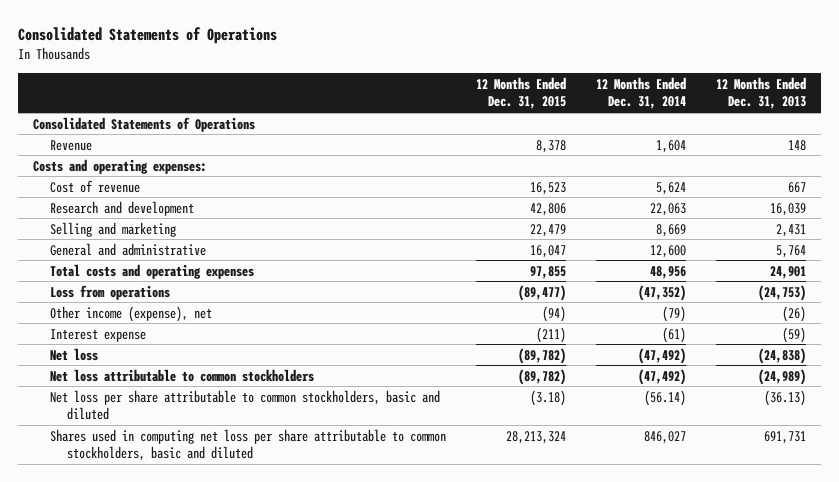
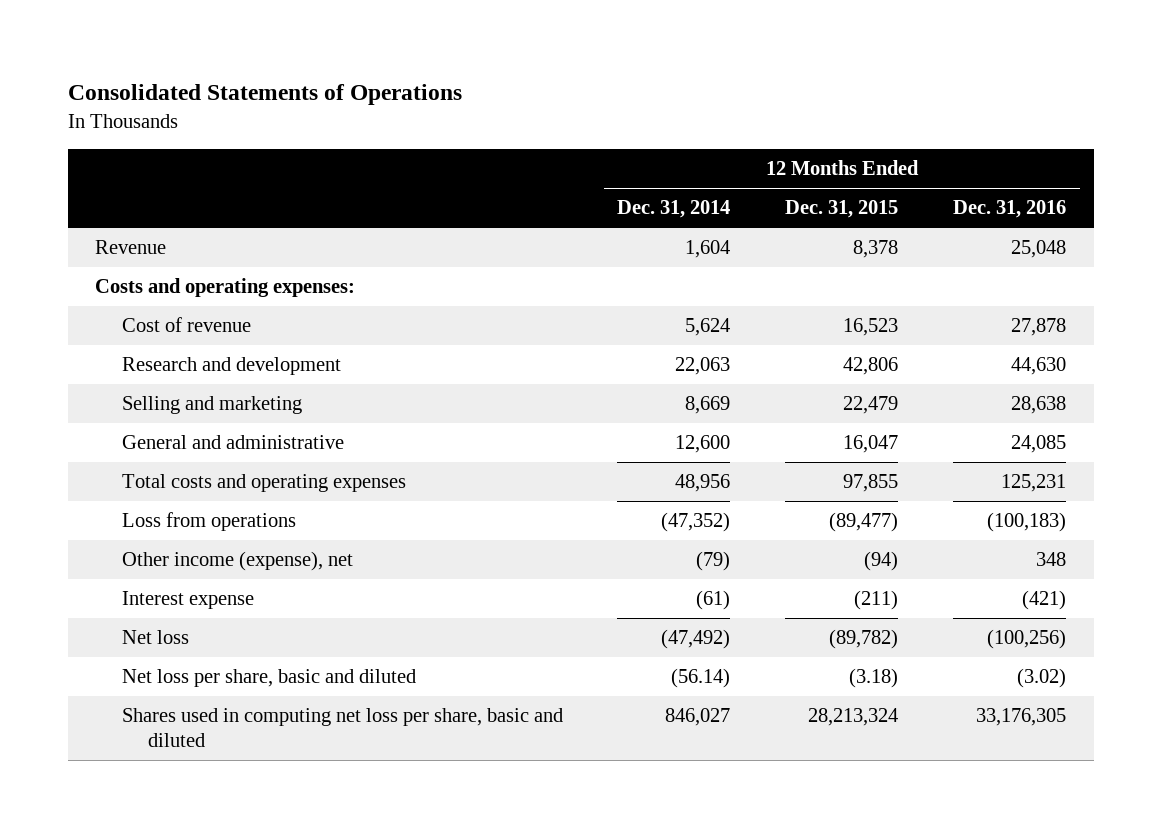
- | 12 Months Ended Dec. 31, 2015 | 12 Months Ended Dec. 31, 2014 | 12 Months Ended Dec. 31, 2013
+ | 12 Months Ended Dec. 31, 2014 | 12 Months Ended Dec. 31, 2015 | 12 Months Ended Dec. 31, 2016
- Consolidated Statements of Operations
- Net loss attributable to common stockholders | (89,782) | (47,492) | (24,989)
- Net loss per share attributable to common stockholders, basic and diluted | (3.18) | (56.14) | (36.13)
- Shares used in computing net loss per share attributable to common stockholders, basic and diluted | 28,213,324 | 846,027 | 691,731
+ Net loss per share, basic and diluted | (56.14) | (3.18) | (3.02)
+ Shares used in computing net loss per share, basic and diluted | 846,027 | 28,213,324 | 33,176,305

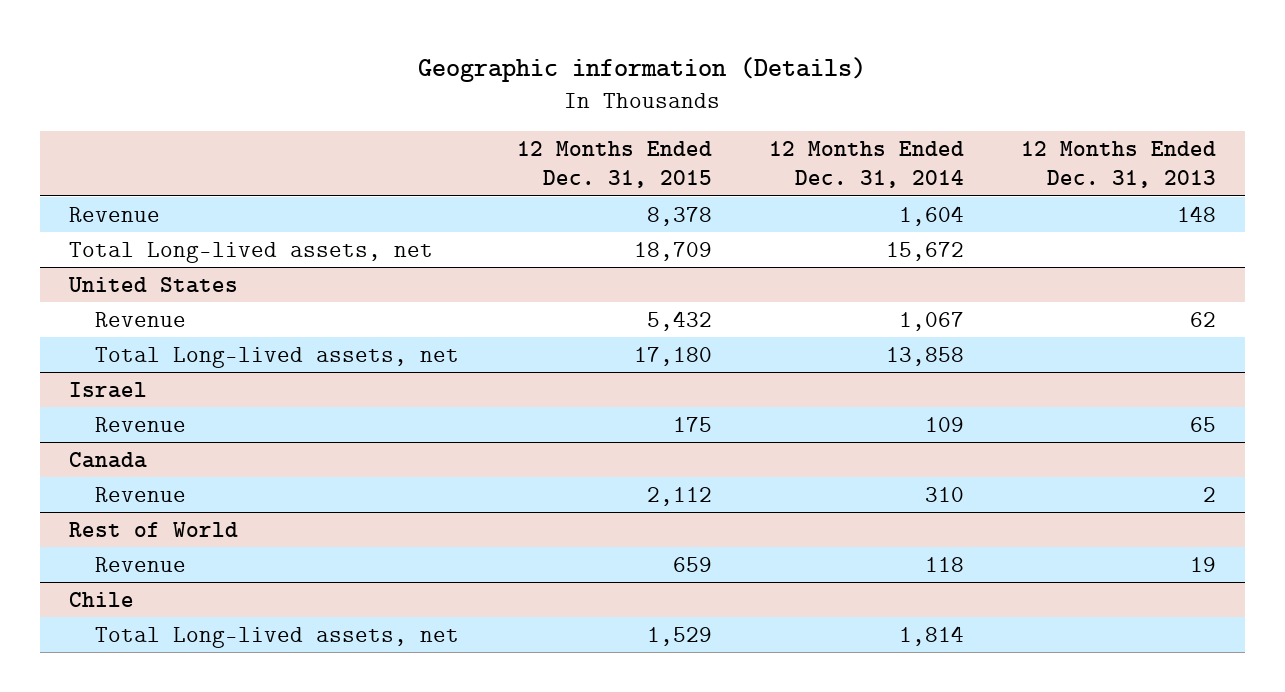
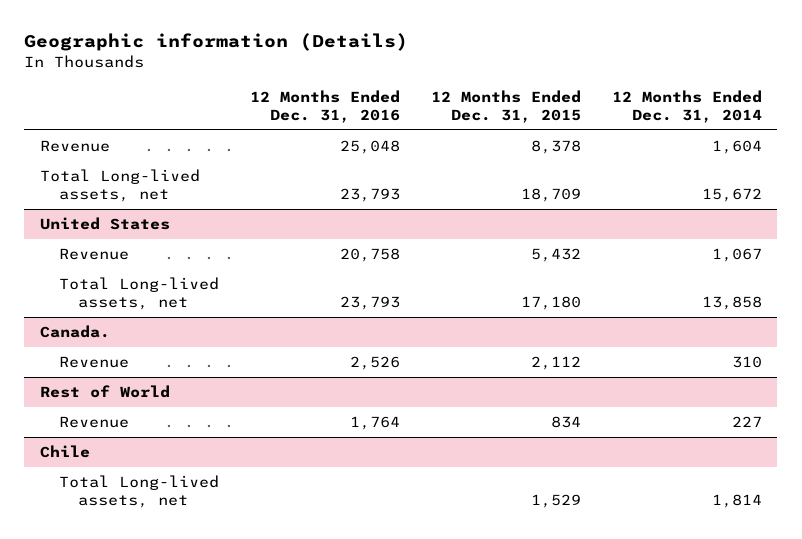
- | 12 Months Ended Dec. 31, 2015 | 12 Months Ended Dec. 31, 2014 | 12 Months Ended Dec. 31, 2013
+ | 12 Months Ended Dec. 31, 2016 | 12 Months Ended Dec. 31, 2015 | 12 Months Ended Dec. 31, 2014
- Israel
- Revenue | 175 | 109 | 65
- Canada
+ Canada.
@ Rest of World
- Revenue | 659 | 118 | 19
+ Revenue | 1,764 | 834 | 227

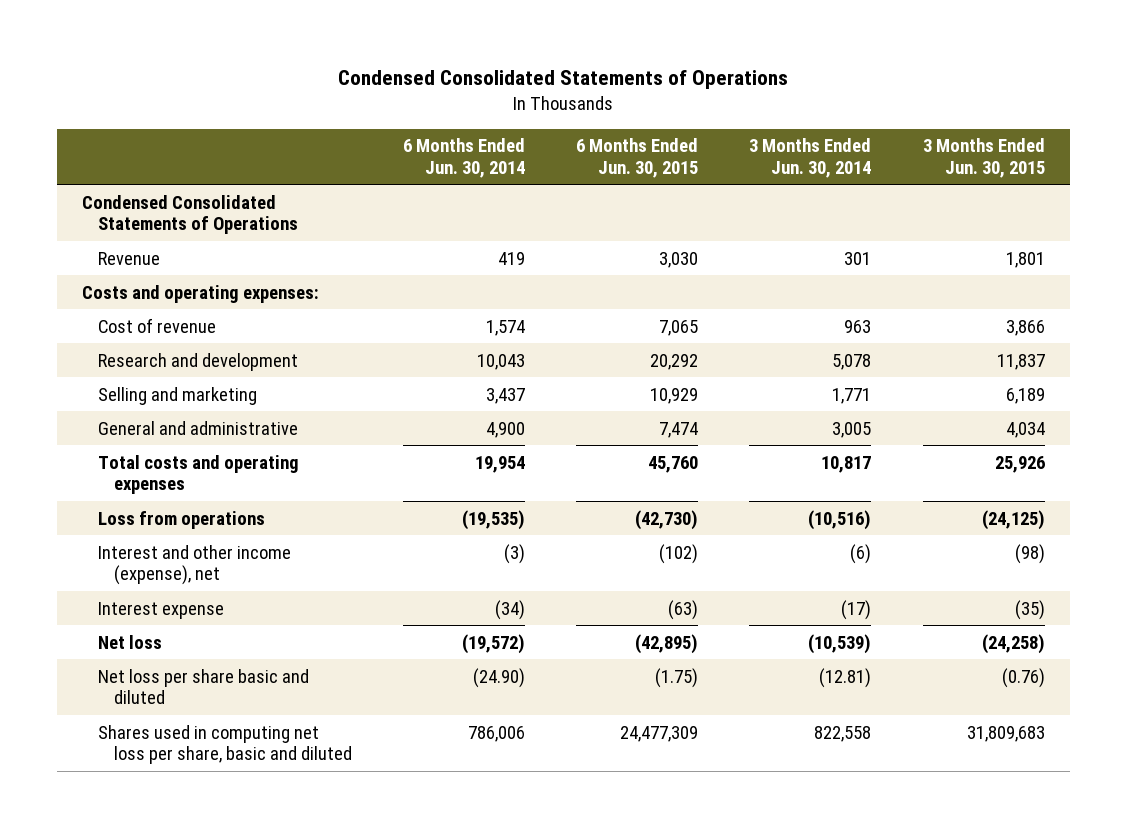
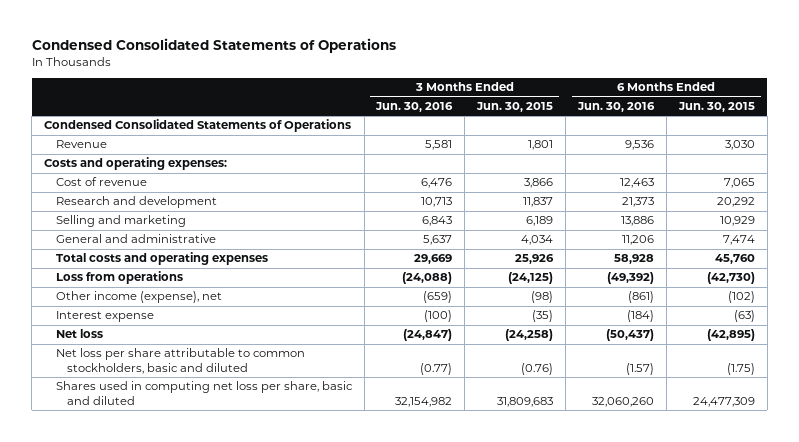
- | 6 Months Ended Jun. 30, 2014 | 6 Months Ended Jun. 30, 2015 | 3 Months Ended Jun. 30, 2014 | 3 Months Ended Jun. 30, 2015
+ | 3 Months Ended Jun. 30, 2016 | 3 Months Ended Jun. 30, 2015 | 6 Months Ended Jun. 30, 2016 | 6 Months Ended Jun. 30, 2015
- Interest and other income (expense), net | (3) | (102) | (6) | (98)
+ Other income (expense), net | (659) | (98) | (861) | (102)
- Net loss per share basic and diluted | (24.90) | (1.75) | (12.81) | (0.76)
+ Net loss per share attributable to common stockholders, basic and diluted | (0.77) | (0.76) | (1.57) | (1.75)

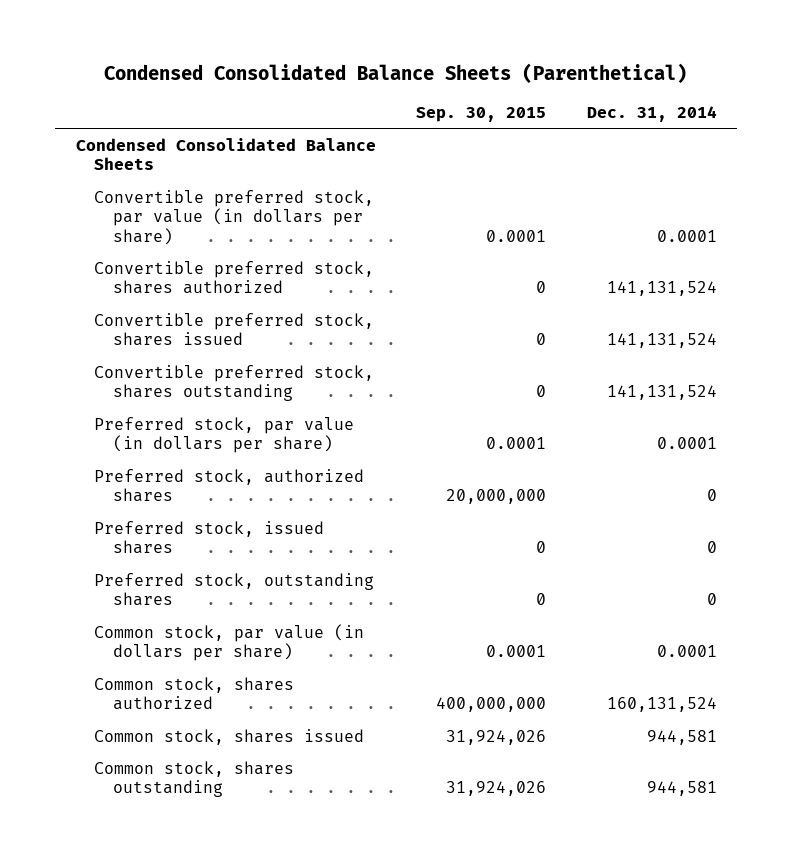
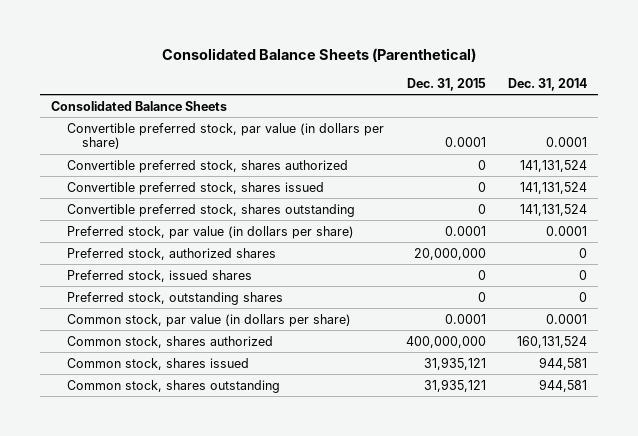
- Condensed Consolidated Balance Sheets (Parenthetical)
+ Consolidated Balance Sheets (Parenthetical)
- | Sep. 30, 2015 | Dec. 31, 2014
+ | Dec. 31, 2015 | Dec. 31, 2014
- Condensed Consolidated Balance Sheets
+ Consolidated Balance Sheets

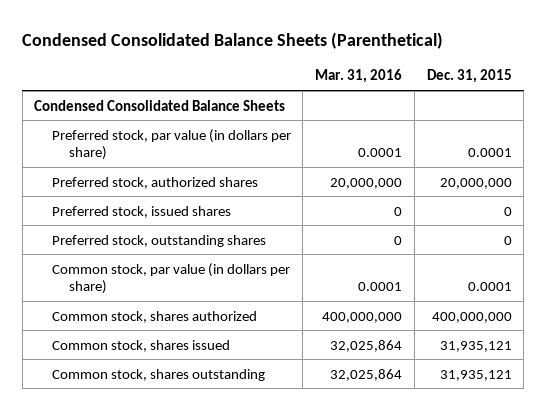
- Consolidated Balance Sheets (Parenthetical)
+ Condensed Consolidated Balance Sheets (Parenthetical)
- | Dec. 31, 2015 | Dec. 31, 2014
+ | Mar. 31, 2016 | Dec. 31, 2015
- Consolidated Balance Sheets
- Convertible preferred stock, par value (in dollars per share) | 0.0001 | 0.0001
- Convertible preferred stock, shares authorized | 0 | 141,131,524
- Convertible preferred stock, shares issued | 0 | 141,131,524
- Convertible preferred stock, shares outstanding | 0 | 141,131,524
+ Condensed Consolidated Balance Sheets

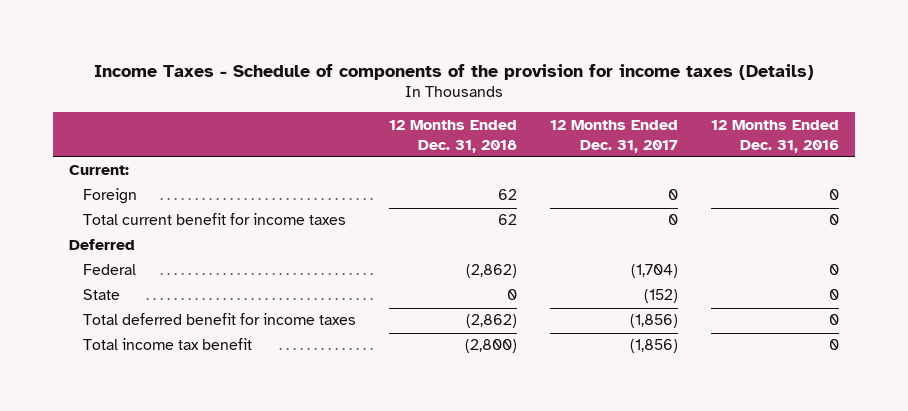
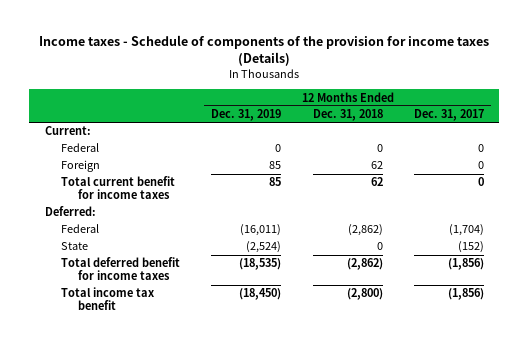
- Income Taxes - Schedule of components of the provision for income taxes (Details)
+ Income taxes - Schedule of components of the provision for income taxes (Details)
- | 12 Months Ended Dec. 31, 2018 | 12 Months Ended Dec. 31, 2017 | 12 Months Ended Dec. 31, 2016
+ | 12 Months Ended Dec. 31, 2019 | 12 Months Ended Dec. 31, 2018 | 12 Months Ended Dec. 31, 2017
+ Federal | 0 | 0 | 0
- Deferred
+ Deferred:

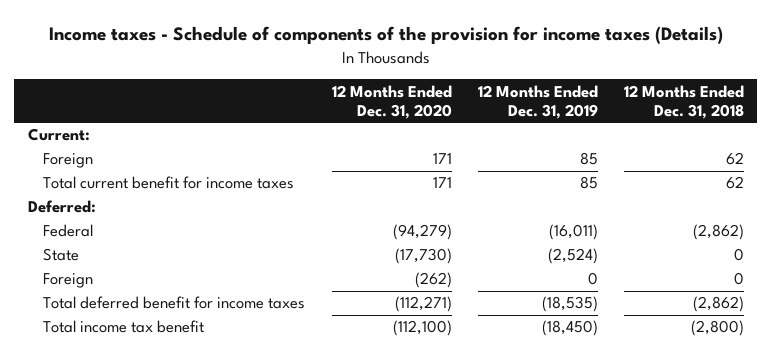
- | 12 Months Ended Dec. 31, 2019 | 12 Months Ended Dec. 31, 2018 | 12 Months Ended Dec. 31, 2017
+ | 12 Months Ended Dec. 31, 2020 | 12 Months Ended Dec. 31, 2019 | 12 Months Ended Dec. 31, 2018
- Federal | 0 | 0 | 0
+ Foreign | (262) | 0 | 0

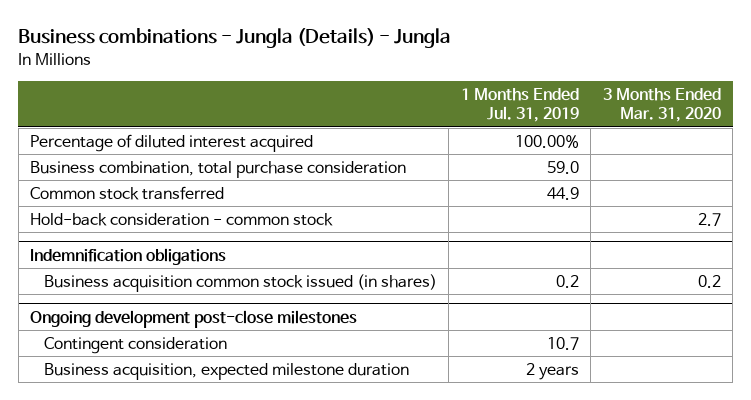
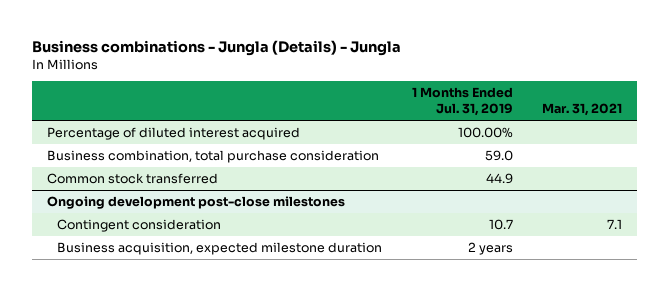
- | 1 Months Ended Jul. 31, 2019 | 3 Months Ended Mar. 31, 2020
+ | 1 Months Ended Jul. 31, 2019 | Mar. 31, 2021
- Hold-back consideration - common stock | | 2.7
- Indemnification obligations
- Business acquisition common stock issued (in shares) | 0.2 | 0.2

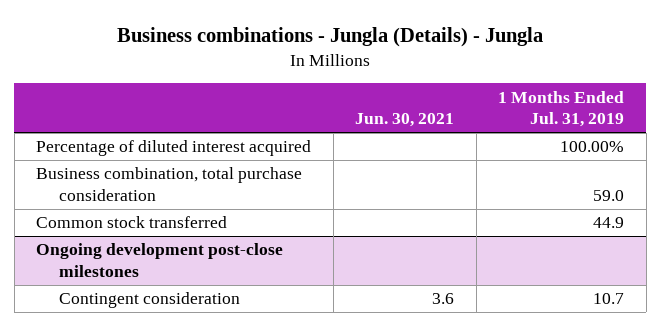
- | 1 Months Ended Jul. 31, 2019 | Mar. 31, 2021
+ | Jun. 30, 2021 | 1 Months Ended Jul. 31, 2019
@ Ongoing development post-close milestones
- Business acquisition, expected milestone duration | 2 years |

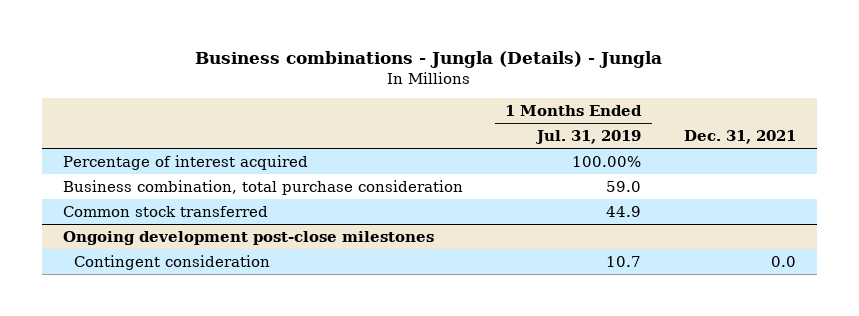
- | Jun. 30, 2021 | 1 Months Ended Jul. 31, 2019
+ | 1 Months Ended Jul. 31, 2019 | Dec. 31, 2021
- Percentage of diluted interest acquired | | 100.00%
+ Percentage of interest acquired | 100.00% |

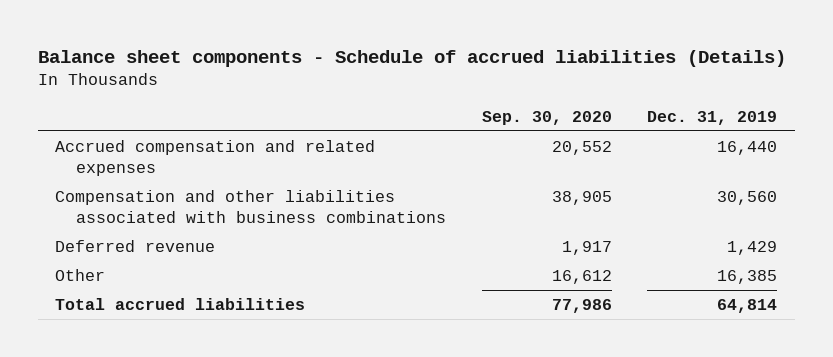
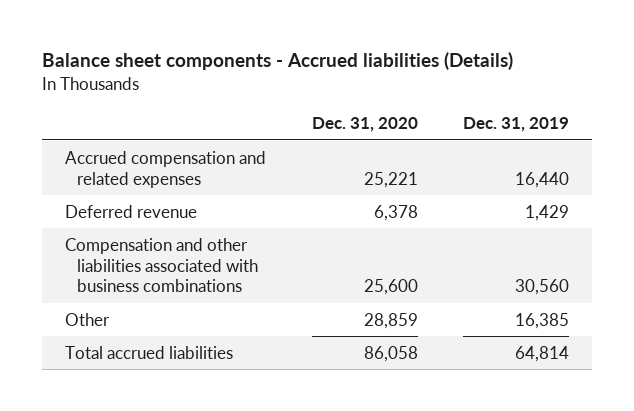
- Balance sheet components - Schedule of accrued liabilities (Details)
+ Balance sheet components - Accrued liabilities (Details)
- | Sep. 30, 2020 | Dec. 31, 2019
+ | Dec. 31, 2020 | Dec. 31, 2019
moved down: Compensation and other liabilities associated with business combinations | 25,600 | 30,560

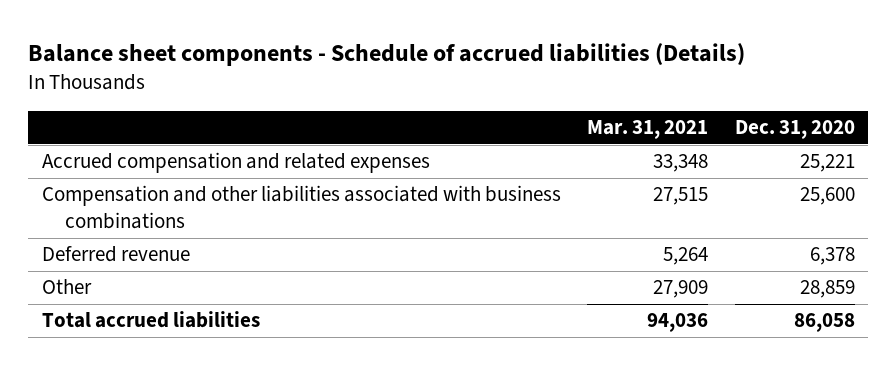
- Balance sheet components - Accrued liabilities (Details)
+ Balance sheet components - Schedule of accrued liabilities (Details)
- | Dec. 31, 2020 | Dec. 31, 2019
+ | Mar. 31, 2021 | Dec. 31, 2020
moved down: Deferred revenue | 5,264 | 6,378

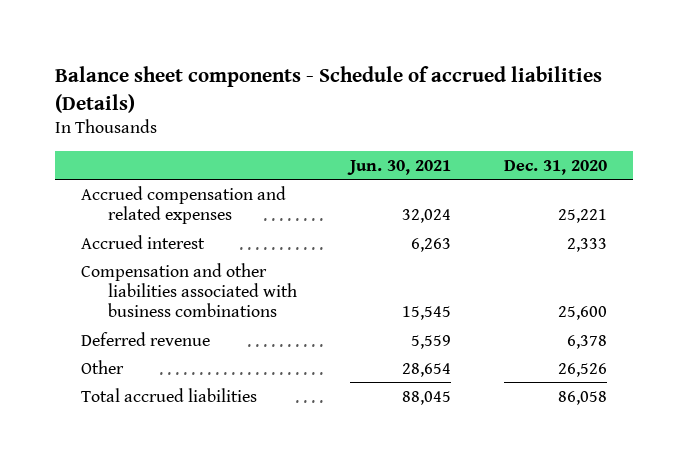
- | Mar. 31, 2021 | Dec. 31, 2020
+ | Jun. 30, 2021 | Dec. 31, 2020
+ Accrued interest | 6,263 | 2,333
- Other | 27,909 | 28,859
+ Other | 28,654 | 26,526

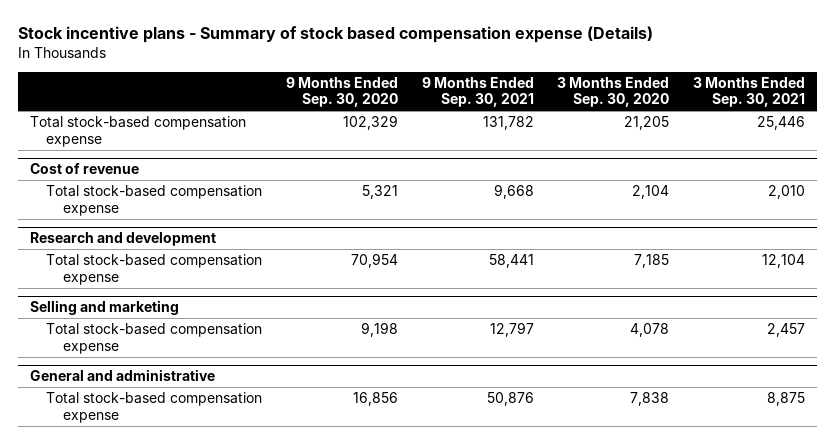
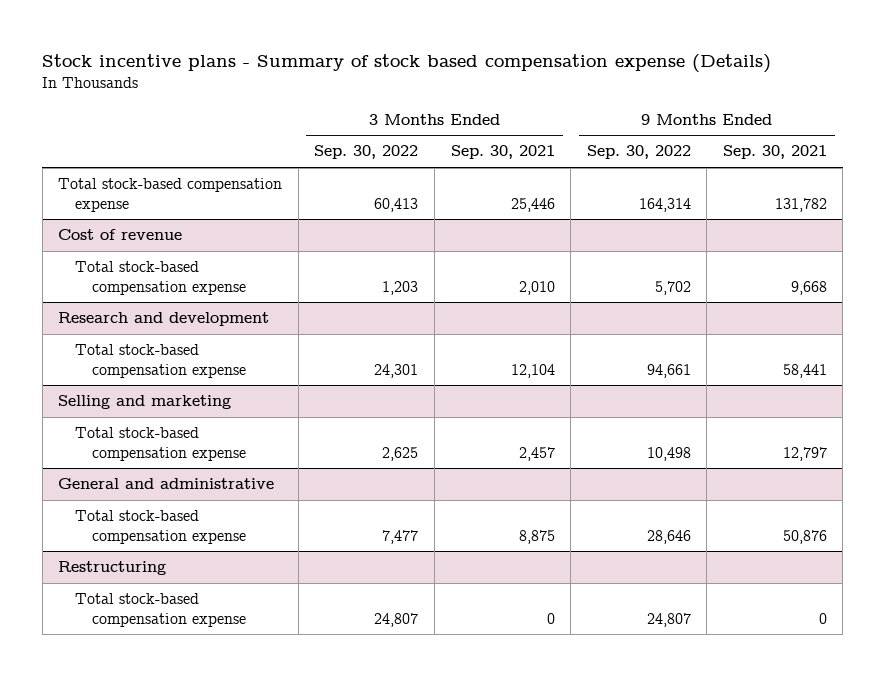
- | 9 Months Ended Sep. 30, 2020 | 9 Months Ended Sep. 30, 2021 | 3 Months Ended Sep. 30, 2020 | 3 Months Ended Sep. 30, 2021
+ | 3 Months Ended Sep. 30, 2022 | 3 Months Ended Sep. 30, 2021 | 9 Months Ended Sep. 30, 2022 | 9 Months Ended Sep. 30, 2021
+ Restructuring
+ Total stock-based compensation expense | 24,807 | 0 | 24,807 | 0

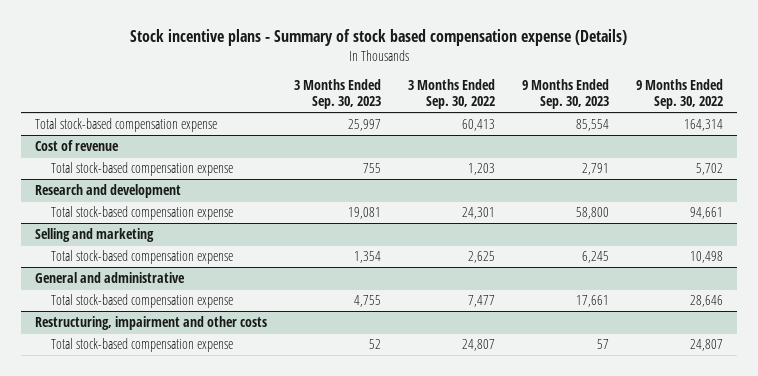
- | 3 Months Ended Sep. 30, 2022 | 3 Months Ended Sep. 30, 2021 | 9 Months Ended Sep. 30, 2022 | 9 Months Ended Sep. 30, 2021
+ | 3 Months Ended Sep. 30, 2023 | 3 Months Ended Sep. 30, 2022 | 9 Months Ended Sep. 30, 2023 | 9 Months Ended Sep. 30, 2022
- Restructuring
+ Restructuring, impairment and other costs

